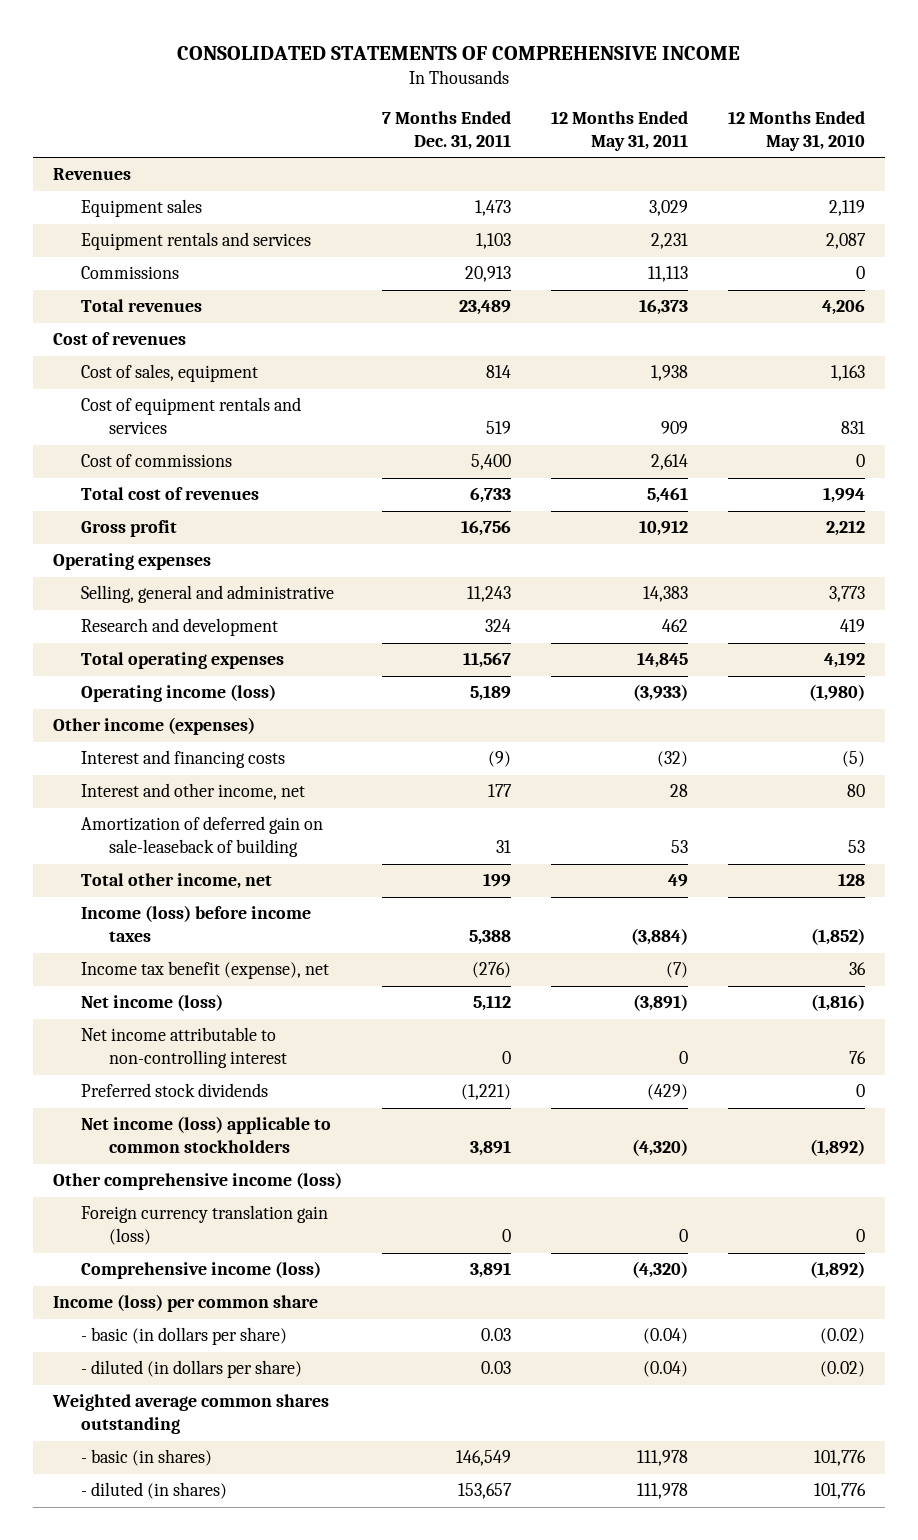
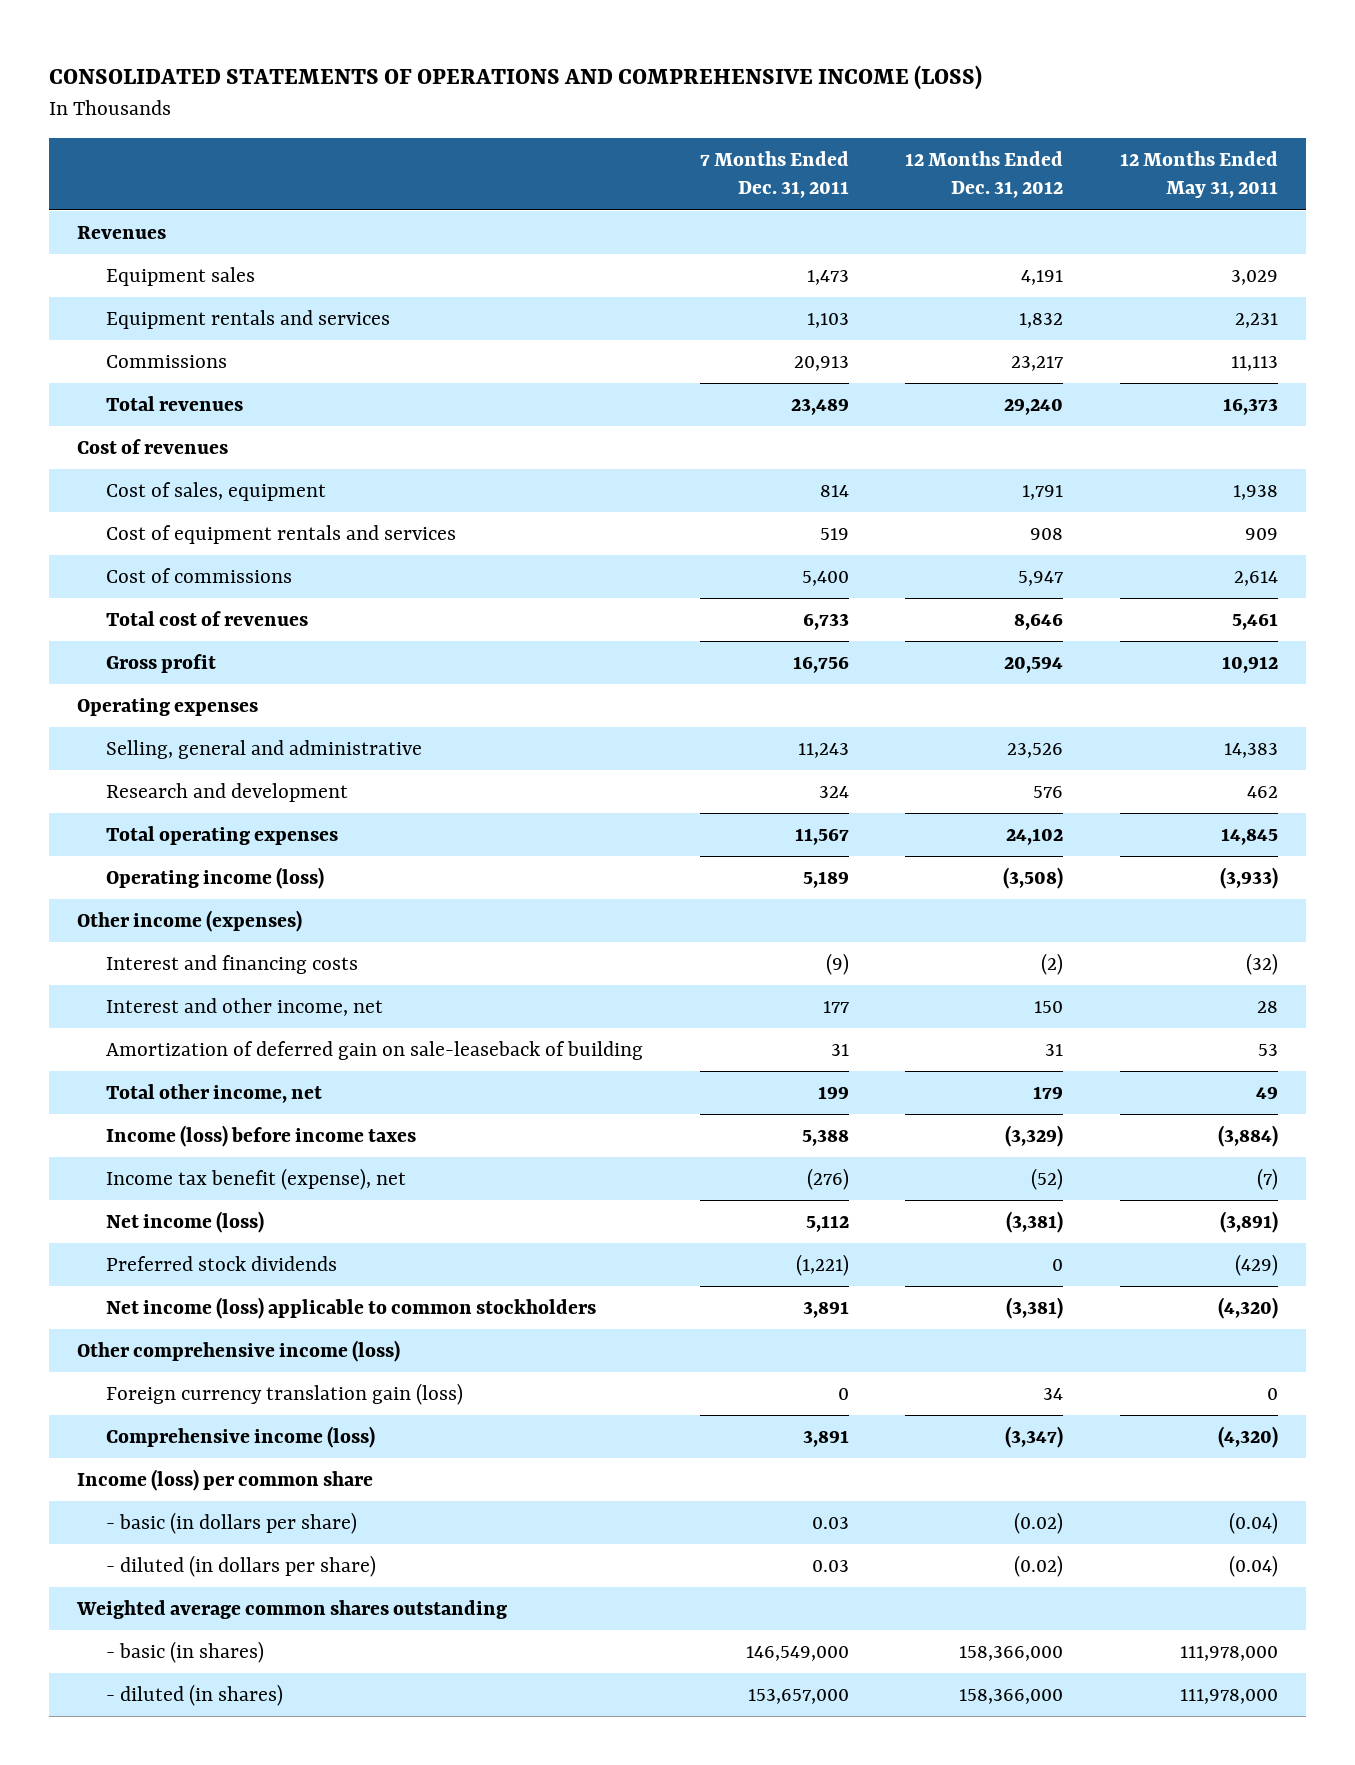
- CONSOLIDATED STATEMENTS OF COMPREHENSIVE INCOME
+ CONSOLIDATED STATEMENTS OF OPERATIONS AND COMPREHENSIVE INCOME (LOSS)
- | 7 Months Ended Dec. 31, 2011 | 12 Months Ended May 31, 2011 | 12 Months Ended May 31, 2010
+ | 7 Months Ended Dec. 31, 2011 | 12 Months Ended Dec. 31, 2012 | 12 Months Ended May 31, 2011
- Net income attributable to non-controlling interest | 0 | 0 | 76
- - basic (in shares) | 146,549 | 111,978 | 101,776
- - diluted (in shares) | 153,657 | 111,978 | 101,776
+ - basic (in shares) | 146,549,000 | 158,366,000 | 111,978,000
+ - diluted (in shares) | 153,657,000 | 158,366,000 | 111,978,000

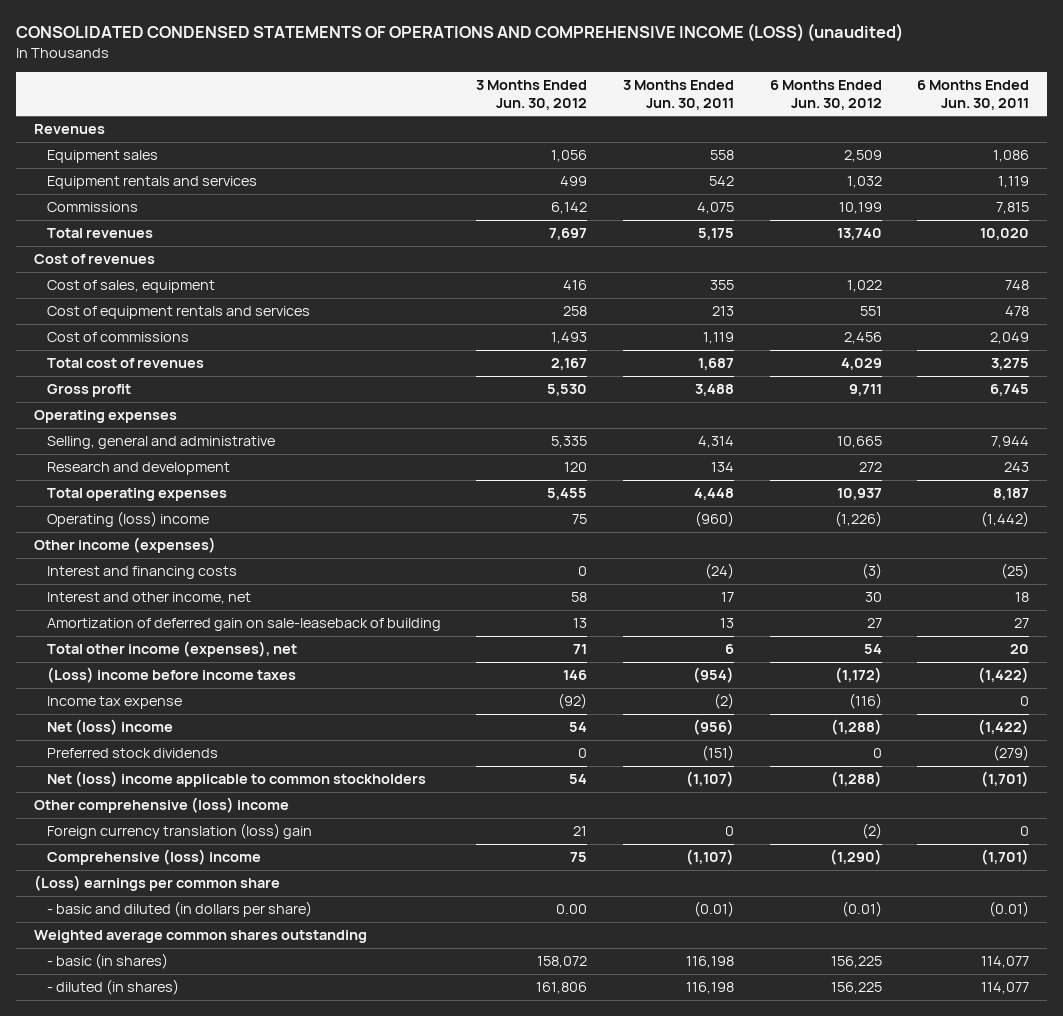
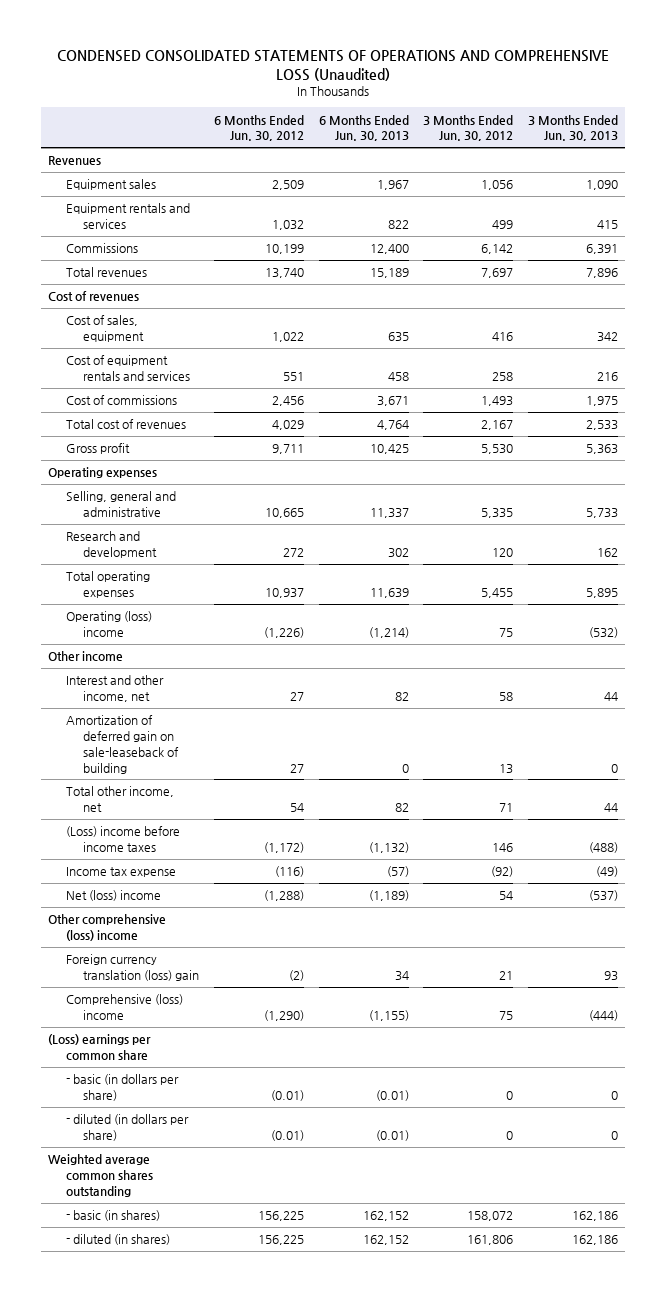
- CONSOLIDATED CONDENSED STATEMENTS OF OPERATIONS AND COMPREHENSIVE INCOME (LOSS) (unaudited)
+ CONDENSED CONSOLIDATED STATEMENTS OF OPERATIONS AND COMPREHENSIVE LOSS (Unaudited)
- | 3 Months Ended Jun. 30, 2012 | 3 Months Ended Jun. 30, 2011 | 6 Months Ended Jun. 30, 2012 | 6 Months Ended Jun. 30, 2011
+ | 6 Months Ended Jun. 30, 2012 | 6 Months Ended Jun. 30, 2013 | 3 Months Ended Jun. 30, 2012 | 3 Months Ended Jun. 30, 2013
- Other income (expenses)
- Interest and financing costs | 0 | (24) | (3) | (25)
- Interest and other income, net | 58 | 17 | 30 | 18
+ Other income
+ Interest and other income, net | 27 | 82 | 58 | 44
- Total other income (expenses), net | 71 | 6 | 54 | 20
+ Total other income, net | 54 | 82 | 71 | 44
- Preferred stock dividends | 0 | (151) | 0 | (279)
- Net (loss) income applicable to common stockholders | 54 | (1,107) | (1,288) | (1,701)
- - basic and diluted (in dollars per share) | 0.00 | (0.01) | (0.01) | (0.01)
+ - basic (in dollars per share) | (0.01) | (0.01) | 0 | 0
+ - diluted (in dollars per share) | (0.01) | (0.01) | 0 | 0

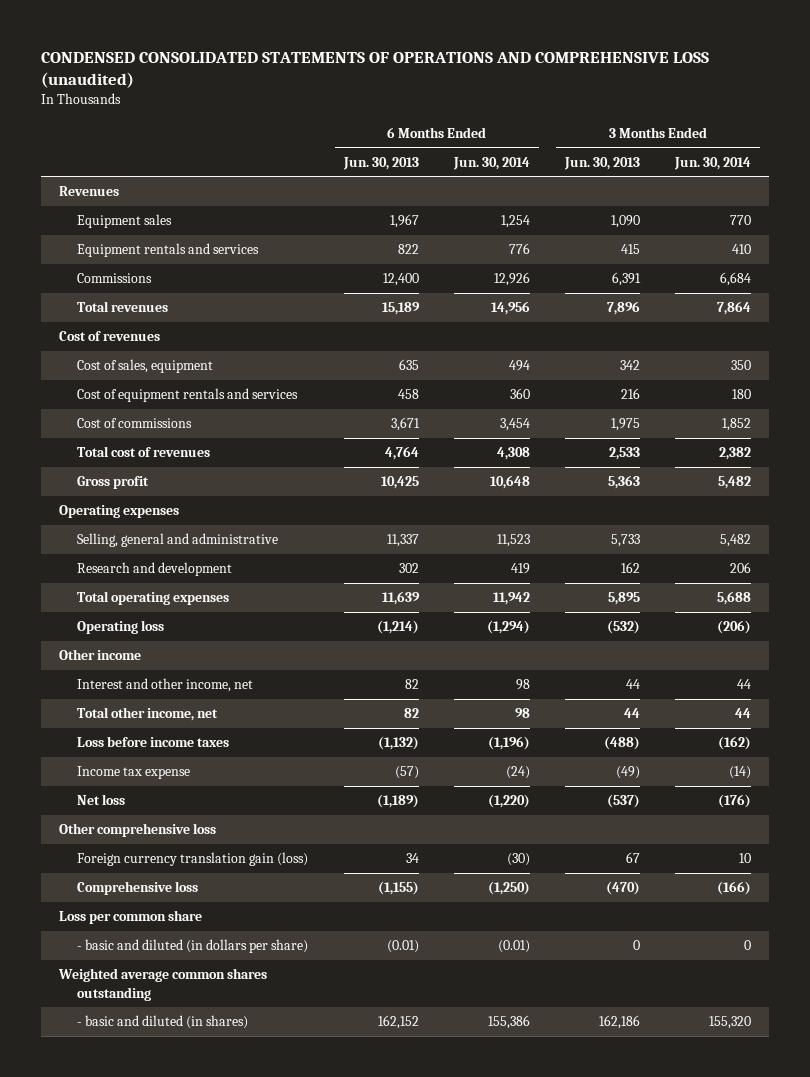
- CONDENSED CONSOLIDATED STATEMENTS OF OPERATIONS AND COMPREHENSIVE LOSS (Unaudited)
+ CONDENSED CONSOLIDATED STATEMENTS OF OPERATIONS AND COMPREHENSIVE LOSS (unaudited)
- | 6 Months Ended Jun. 30, 2012 | 6 Months Ended Jun. 30, 2013 | 3 Months Ended Jun. 30, 2012 | 3 Months Ended Jun. 30, 2013
+ | 6 Months Ended Jun. 30, 2013 | 6 Months Ended Jun. 30, 2014 | 3 Months Ended Jun. 30, 2013 | 3 Months Ended Jun. 30, 2014
- Operating (loss) income | (1,226) | (1,214) | 75 | (532)
+ Operating loss | (1,214) | (1,294) | (532) | (206)
- Amortization of deferred gain on sale-leaseback of building | 27 | 0 | 13 | 0
- (Loss) income before income taxes | (1,172) | (1,132) | 146 | (488)
+ Loss before income taxes | (1,132) | (1,196) | (488) | (162)
- Net (loss) income | (1,288) | (1,189) | 54 | (537)
- Other comprehensive (loss) income
- Foreign currency translation (loss) gain | (2) | 34 | 21 | 93
- Comprehensive (loss) income | (1,290) | (1,155) | 75 | (444)
- (Loss) earnings per common share
- - basic (in dollars per share) | (0.01) | (0.01) | 0 | 0
- - diluted (in dollars per share) | (0.01) | (0.01) | 0 | 0
+ Net loss | (1,189) | (1,220) | (537) | (176)
+ Other comprehensive loss
+ Foreign currency translation gain (loss) | 34 | (30) | 67 | 10
+ Comprehensive loss | (1,155) | (1,250) | (470) | (166)
+ Loss per common share
+ - basic and diluted (in dollars per share) | (0.01) | (0.01) | 0 | 0
- - basic (in shares) | 156,225 | 162,152 | 158,072 | 162,186
- - diluted (in shares) | 156,225 | 162,152 | 161,806 | 162,186
+ - basic and diluted (in shares) | 162,152 | 155,386 | 162,186 | 155,320

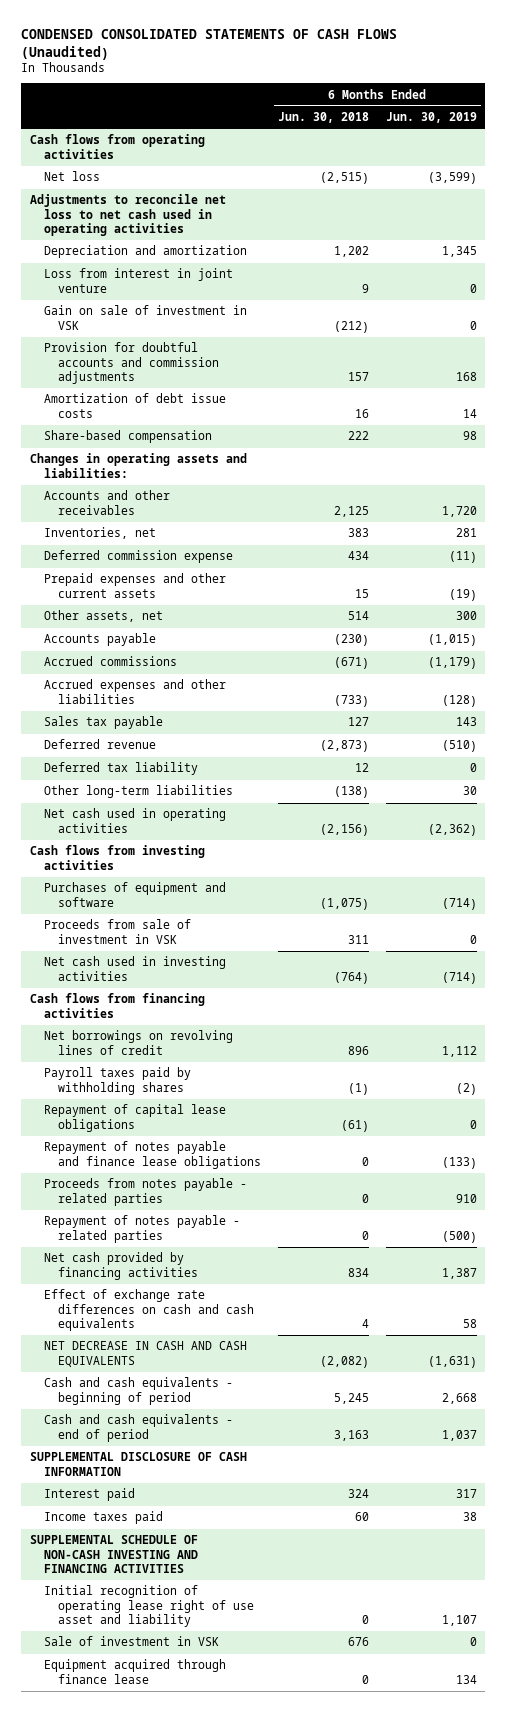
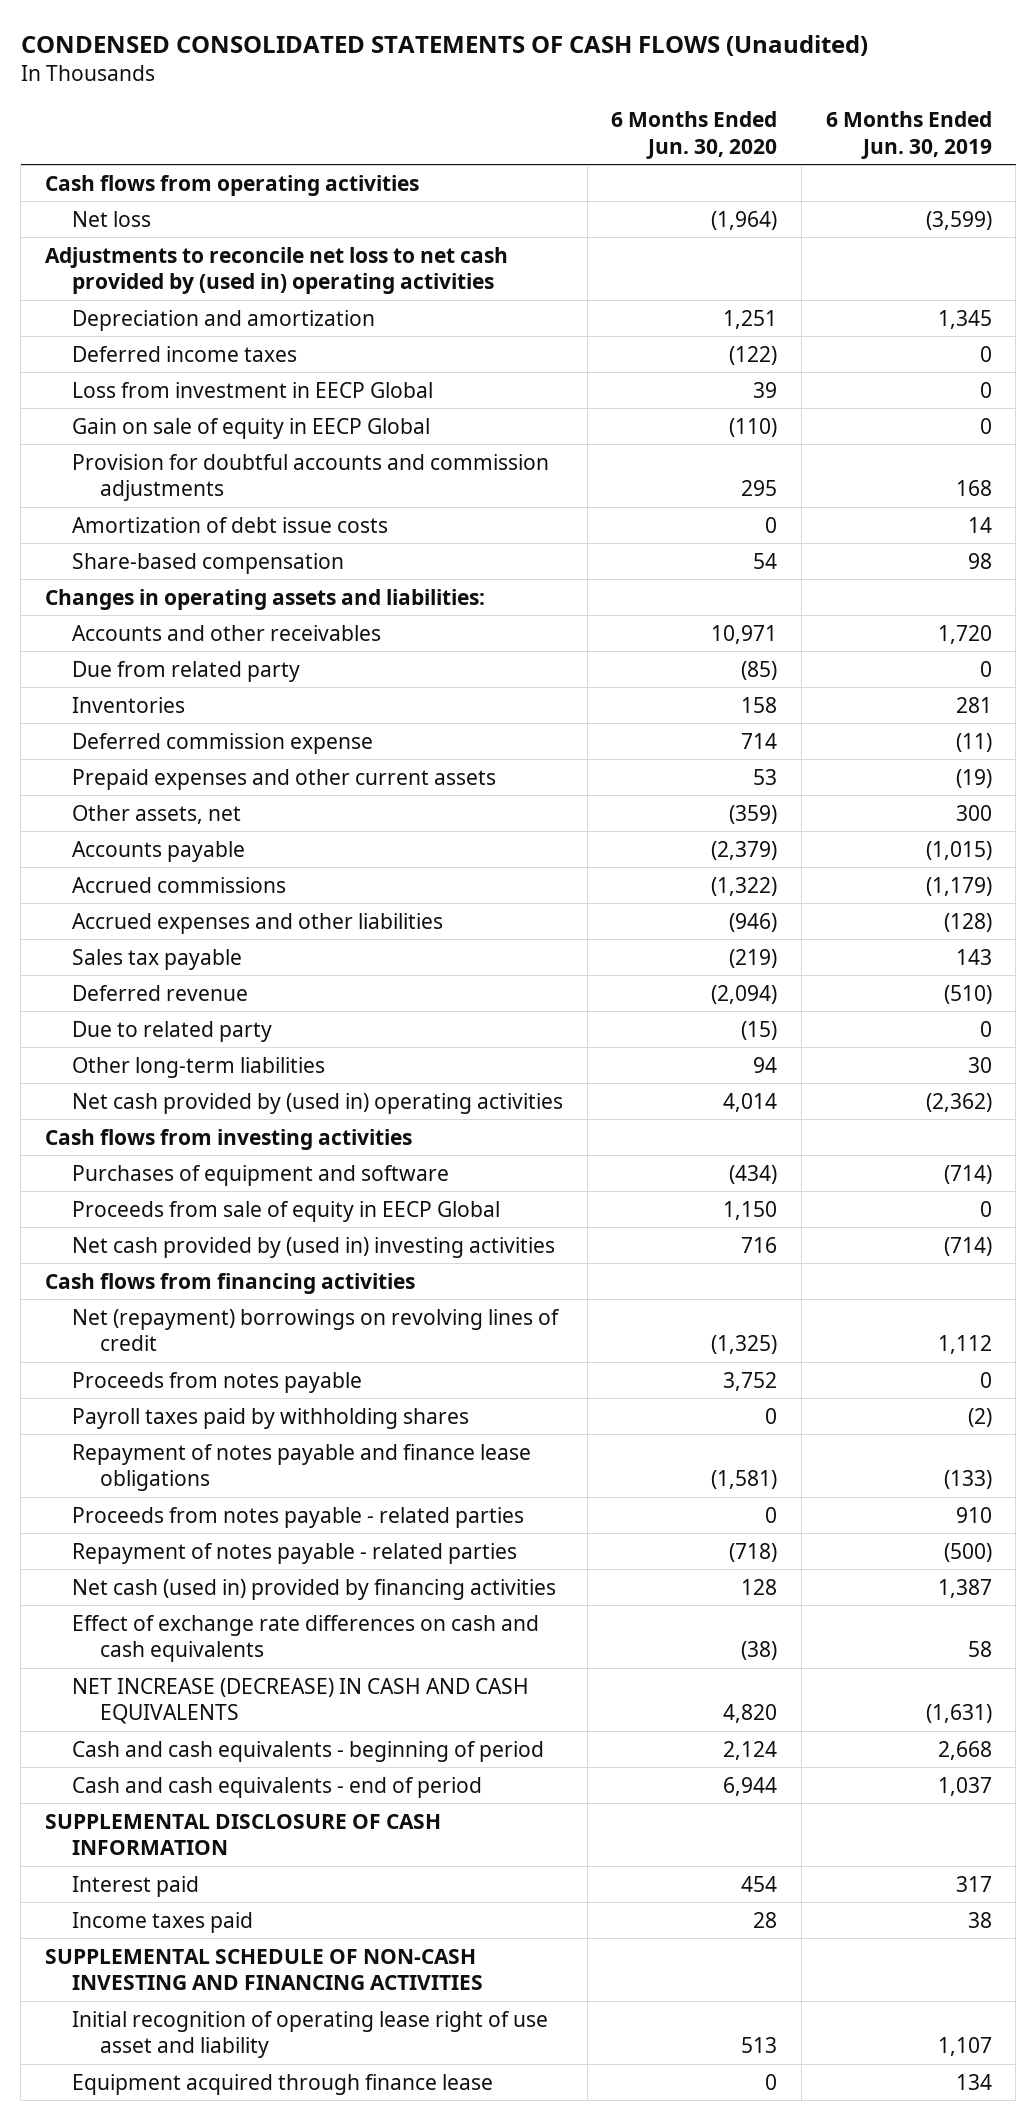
- | 6 Months Ended Jun. 30, 2018 | 6 Months Ended Jun. 30, 2019
+ | 6 Months Ended Jun. 30, 2020 | 6 Months Ended Jun. 30, 2019
- Adjustments to reconcile net loss to net cash used in operating activities
+ Adjustments to reconcile net loss to net cash provided by (used in) operating activities
- Loss from interest in joint venture | 9 | 0
- Gain on sale of investment in VSK | (212) | 0
+ Deferred income taxes | (122) | 0
+ Loss from investment in EECP Global | 39 | 0
+ Gain on sale of equity in EECP Global | (110) | 0
- Inventories, net | 383 | 281
+ Due from related party | (85) | 0
+ Inventories | 158 | 281
- Deferred tax liability | 12 | 0
+ Due to related party | (15) | 0
- Net cash used in operating activities | (2,156) | (2,362)
+ Net cash provided by (used in) operating activities | 4,014 | (2,362)
- Proceeds from sale of investment in VSK | 311 | 0
- Net cash used in investing activities | (764) | (714)
+ Proceeds from sale of equity in EECP Global | 1,150 | 0
+ Net cash provided by (used in) investing activities | 716 | (714)
- Net borrowings on revolving lines of credit | 896 | 1,112
+ Net (repayment) borrowings on revolving lines of credit | (1,325) | 1,112
+ Proceeds from notes payable | 3,752 | 0
- Repayment of capital lease obligations | (61) | 0
- Net cash provided by financing activities | 834 | 1,387
+ Net cash (used in) provided by financing activities | 128 | 1,387
- NET DECREASE IN CASH AND CASH EQUIVALENTS | (2,082) | (1,631)
+ NET INCREASE (DECREASE) IN CASH AND CASH EQUIVALENTS | 4,820 | (1,631)
- Sale of investment in VSK | 676 | 0

